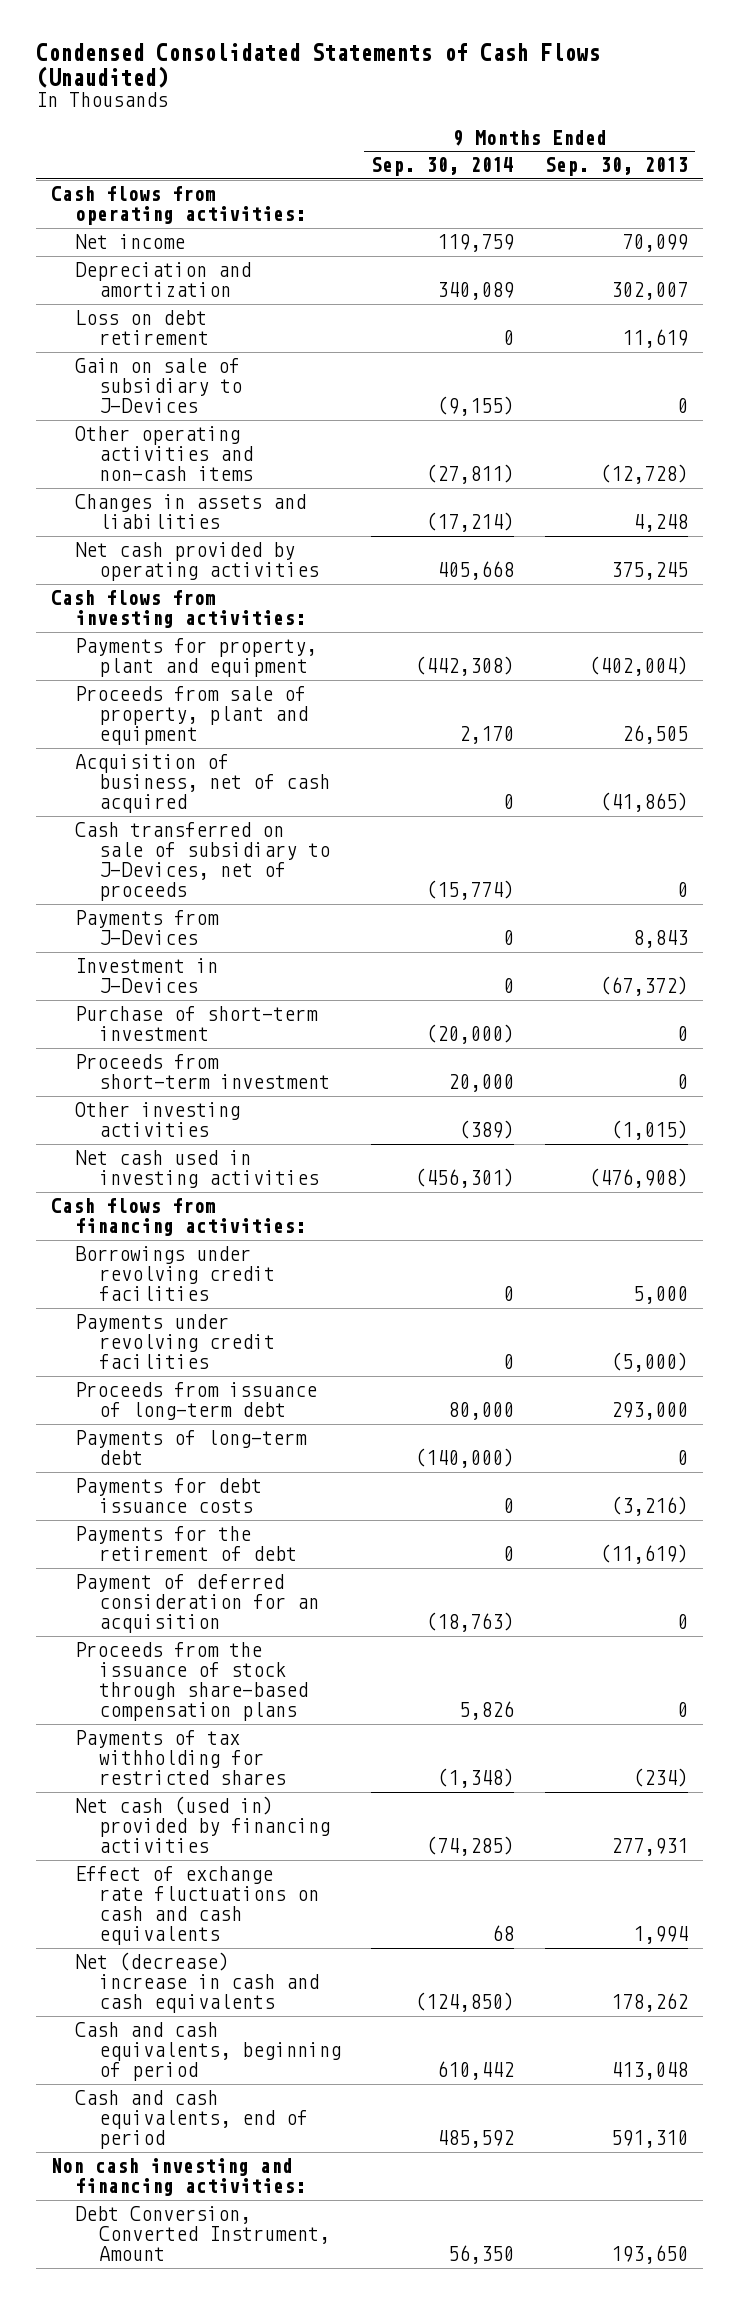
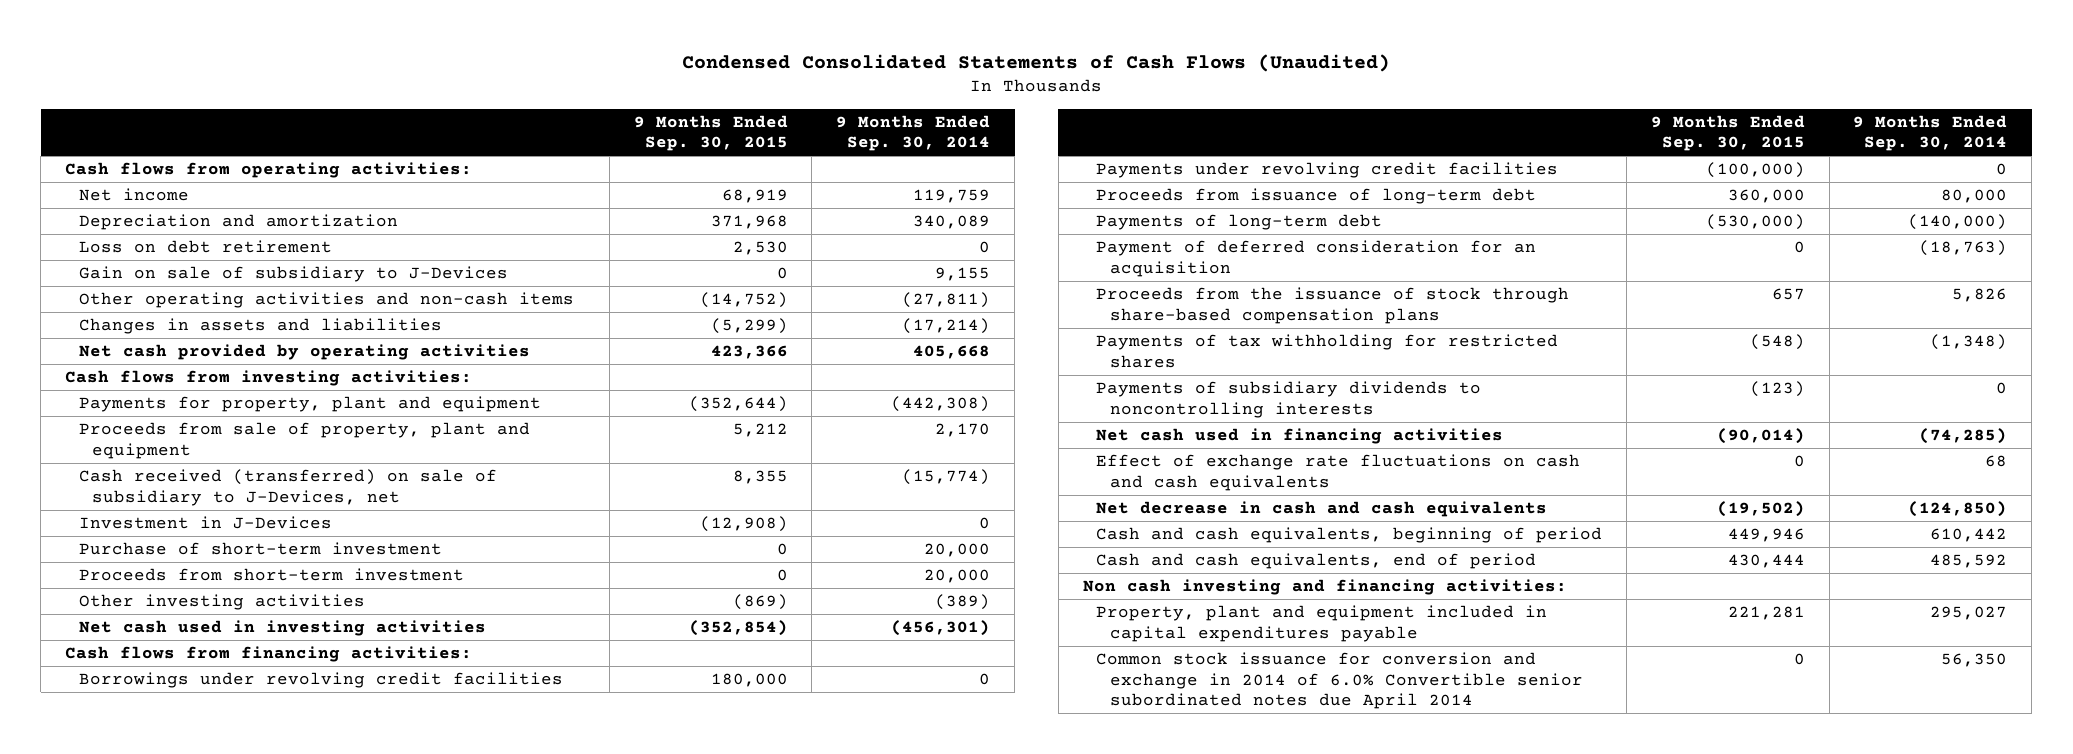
- | 9 Months Ended Sep. 30, 2014 | 9 Months Ended Sep. 30, 2013
+ | 9 Months Ended Sep. 30, 2015 | 9 Months Ended Sep. 30, 2014
- Gain on sale of subsidiary to J-Devices | (9,155) | 0
+ Gain on sale of subsidiary to J-Devices | 0 | 9,155
- Acquisition of business, net of cash acquired | 0 | (41,865)
- Cash transferred on sale of subsidiary to J-Devices, net of proceeds | (15,774) | 0
- Payments from J-Devices | 0 | 8,843
+ Cash received (transferred) on sale of subsidiary to J-Devices, net | 8,355 | (15,774)
- Purchase of short-term investment | (20,000) | 0
+ Purchase of short-term investment | 0 | 20,000
- Payments for debt issuance costs | 0 | (3,216)
- Payments for the retirement of debt | 0 | (11,619)
- Net cash (used in) provided by financing activities | (74,285) | 277,931
+ Payments of subsidiary dividends to noncontrolling interests | (123) | 0
+ Net cash used in financing activities | (90,014) | (74,285)
- Net (decrease) increase in cash and cash equivalents | (124,850) | 178,262
+ Net decrease in cash and cash equivalents | (19,502) | (124,850)
- Debt Conversion, Converted Instrument, Amount | 56,350 | 193,650
+ Property, plant and equipment included in capital expenditures payable | 221,281 | 295,027
+ Common stock issuance for conversion and exchange in 2014 of 6.0% Convertible senior subordinated notes due April 2014 | 0 | 56,350

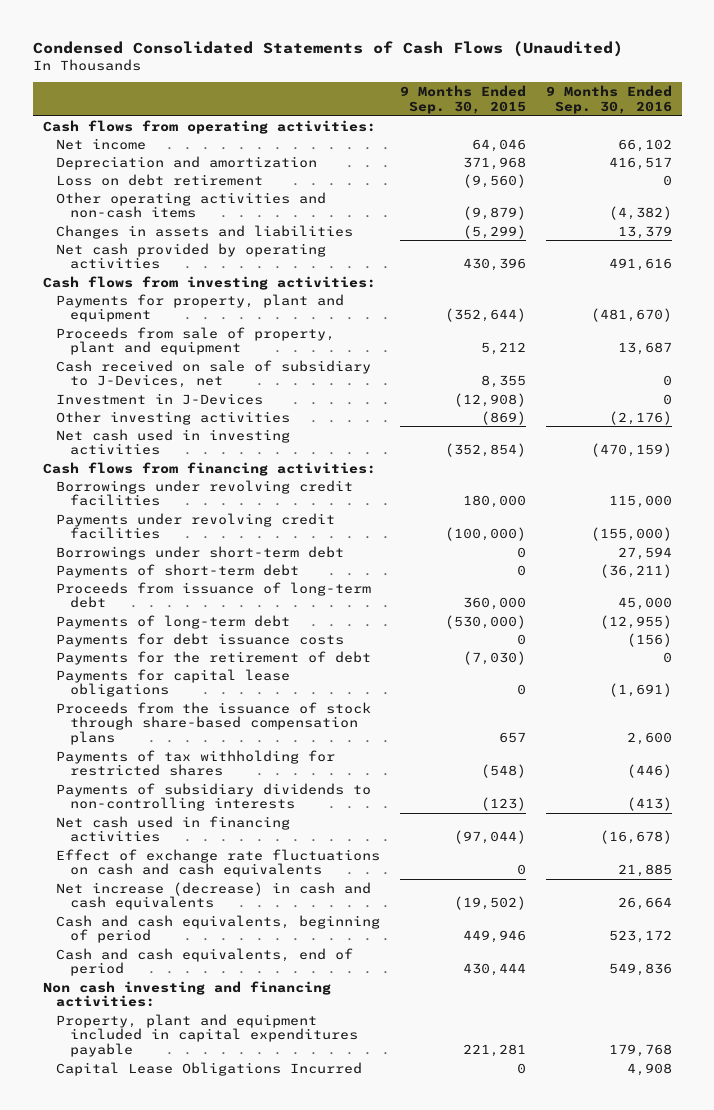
- | 9 Months Ended Sep. 30, 2015 | 9 Months Ended Sep. 30, 2014
+ | 9 Months Ended Sep. 30, 2015 | 9 Months Ended Sep. 30, 2016
- Net income | 68,919 | 119,759
+ Net income | 64,046 | 66,102
- Loss on debt retirement | 2,530 | 0
- Gain on sale of subsidiary to J-Devices | 0 | 9,155
- Other operating activities and non-cash items | (14,752) | (27,811)
+ Loss on debt retirement | (9,560) | 0
+ Other operating activities and non-cash items | (9,879) | (4,382)
- Net cash provided by operating activities | 423,366 | 405,668
+ Net cash provided by operating activities | 430,396 | 491,616
- Cash received (transferred) on sale of subsidiary to J-Devices, net | 8,355 | (15,774)
+ Cash received on sale of subsidiary to J-Devices, net | 8,355 | 0
- Purchase of short-term investment | 0 | 20,000
- Proceeds from short-term investment | 0 | 20,000
+ Borrowings under short-term debt | 0 | 27,594
+ Payments of short-term debt | 0 | (36,211)
- Payment of deferred consideration for an acquisition | 0 | (18,763)
+ Payments for debt issuance costs | 0 | (156)
+ Payments for the retirement of debt | (7,030) | 0
+ Payments for capital lease obligations | 0 | (1,691)
- Payments of subsidiary dividends to noncontrolling interests | (123) | 0
- Net cash used in financing activities | (90,014) | (74,285)
+ Payments of subsidiary dividends to non-controlling interests | (123) | (413)
+ Net cash used in financing activities | (97,044) | (16,678)
- Net decrease in cash and cash equivalents | (19,502) | (124,850)
+ Net increase (decrease) in cash and cash equivalents | (19,502) | 26,664
- Common stock issuance for conversion and exchange in 2014 of 6.0% Convertible senior subordinated notes due April 2014 | 0 | 56,350
+ Capital Lease Obligations Incurred | 0 | 4,908

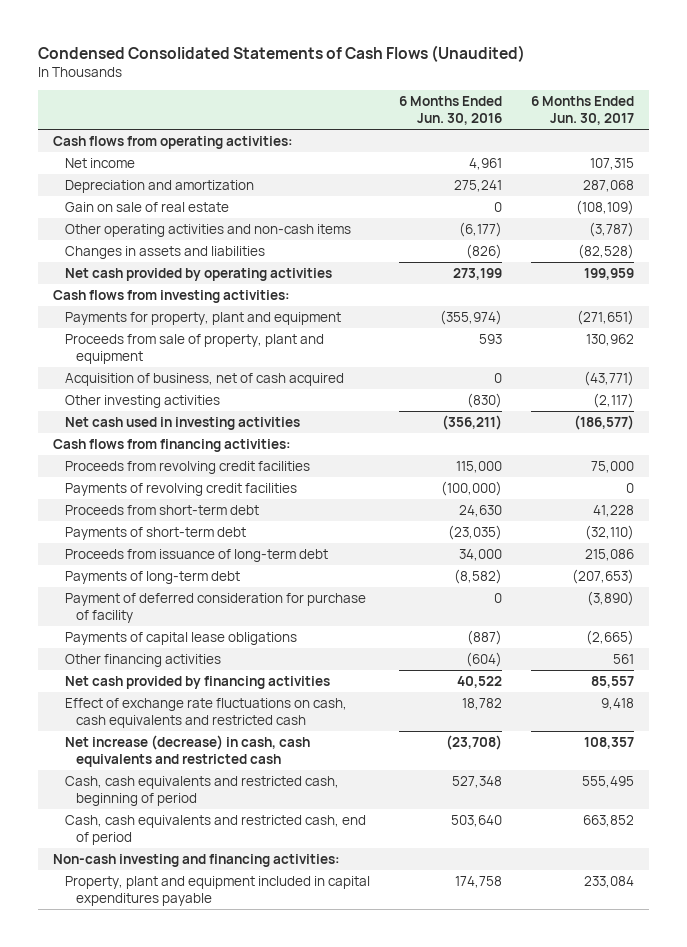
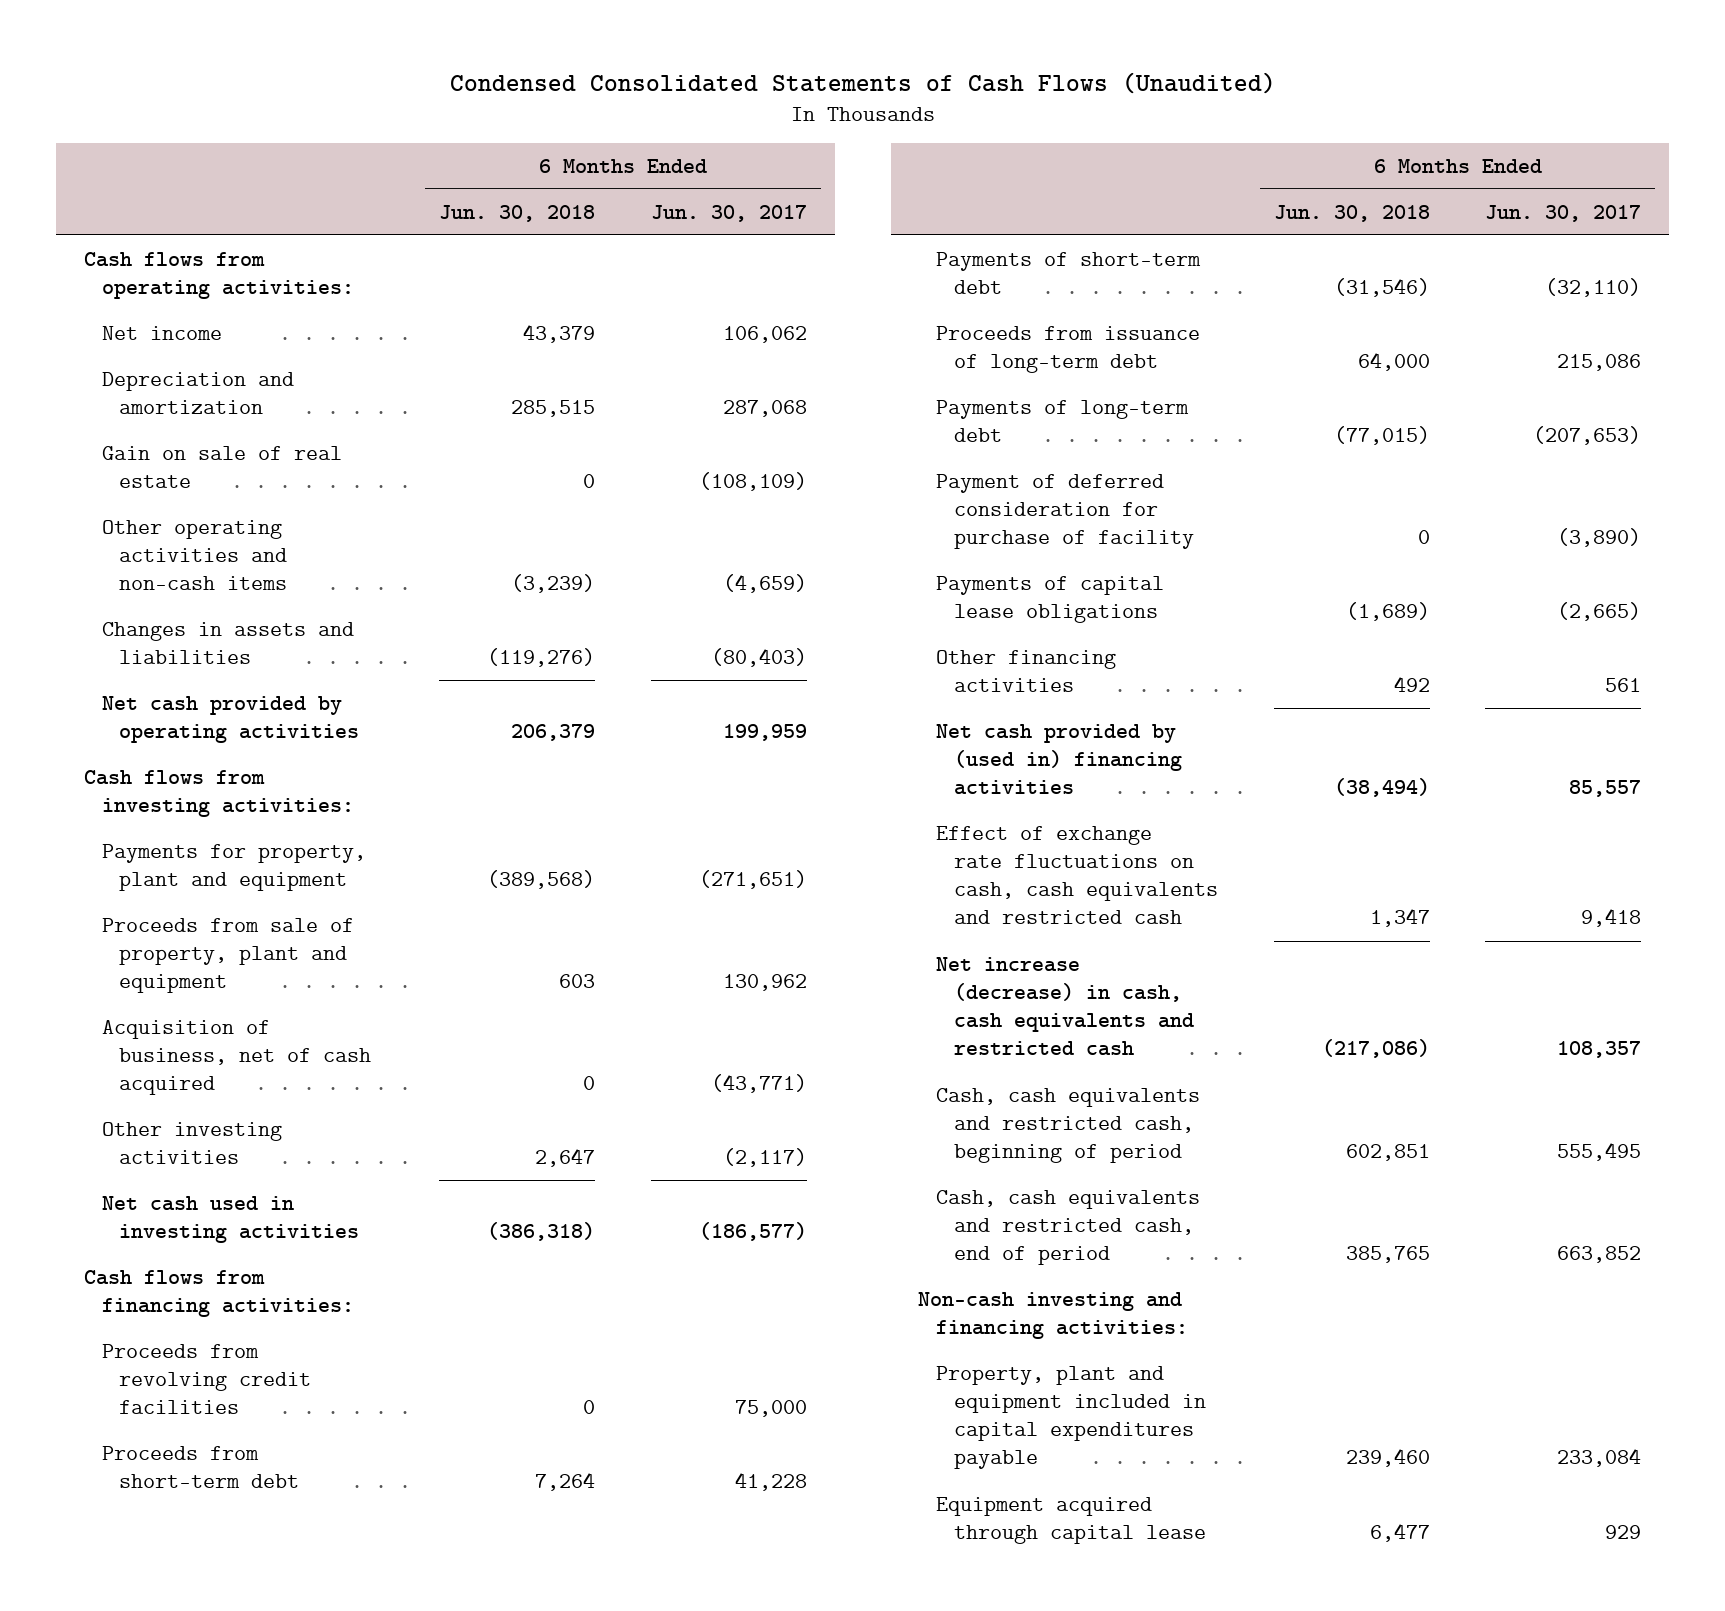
- | 6 Months Ended Jun. 30, 2016 | 6 Months Ended Jun. 30, 2017
+ | 6 Months Ended Jun. 30, 2018 | 6 Months Ended Jun. 30, 2017
- Net income | 4,961 | 107,315
+ Net income | 43,379 | 106,062
- Other operating activities and non-cash items | (6,177) | (3,787)
- Changes in assets and liabilities | (826) | (82,528)
+ Other operating activities and non-cash items | (3,239) | (4,659)
+ Changes in assets and liabilities | (119,276) | (80,403)
- Payments of revolving credit facilities | (100,000) | 0
- Net cash provided by financing activities | 40,522 | 85,557
+ Net cash provided by (used in) financing activities | (38,494) | 85,557
+ Equipment acquired through capital lease | 6,477 | 929

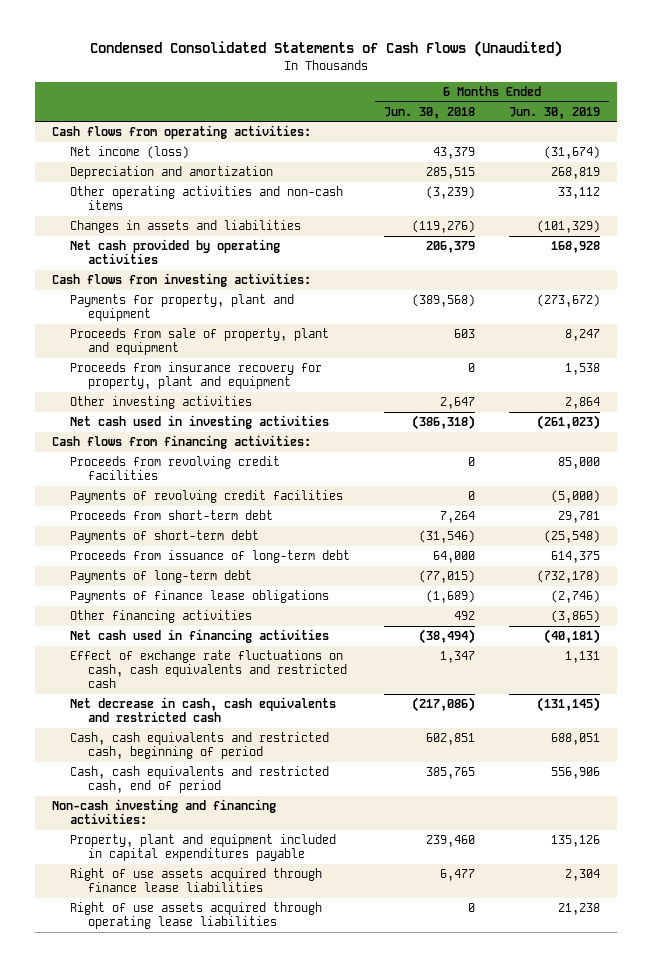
- | 6 Months Ended Jun. 30, 2018 | 6 Months Ended Jun. 30, 2017
+ | 6 Months Ended Jun. 30, 2018 | 6 Months Ended Jun. 30, 2019
- Net income | 43,379 | 106,062
+ Net income (loss) | 43,379 | (31,674)
- Gain on sale of real estate | 0 | (108,109)
- Acquisition of business, net of cash acquired | 0 | (43,771)
+ Proceeds from insurance recovery for property, plant and equipment | 0 | 1,538
+ Payments of revolving credit facilities | 0 | (5,000)
- Payment of deferred consideration for purchase of facility | 0 | (3,890)
- Payments of capital lease obligations | (1,689) | (2,665)
+ Payments of finance lease obligations | (1,689) | (2,746)
- Net cash provided by (used in) financing activities | (38,494) | 85,557
+ Net cash used in financing activities | (38,494) | (40,181)
- Net increase (decrease) in cash, cash equivalents and restricted cash | (217,086) | 108,357
+ Net decrease in cash, cash equivalents and restricted cash | (217,086) | (131,145)
- Equipment acquired through capital lease | 6,477 | 929
+ Right of use assets acquired through finance lease liabilities | 6,477 | 2,304
+ Right of use assets acquired through operating lease liabilities | 0 | 21,238

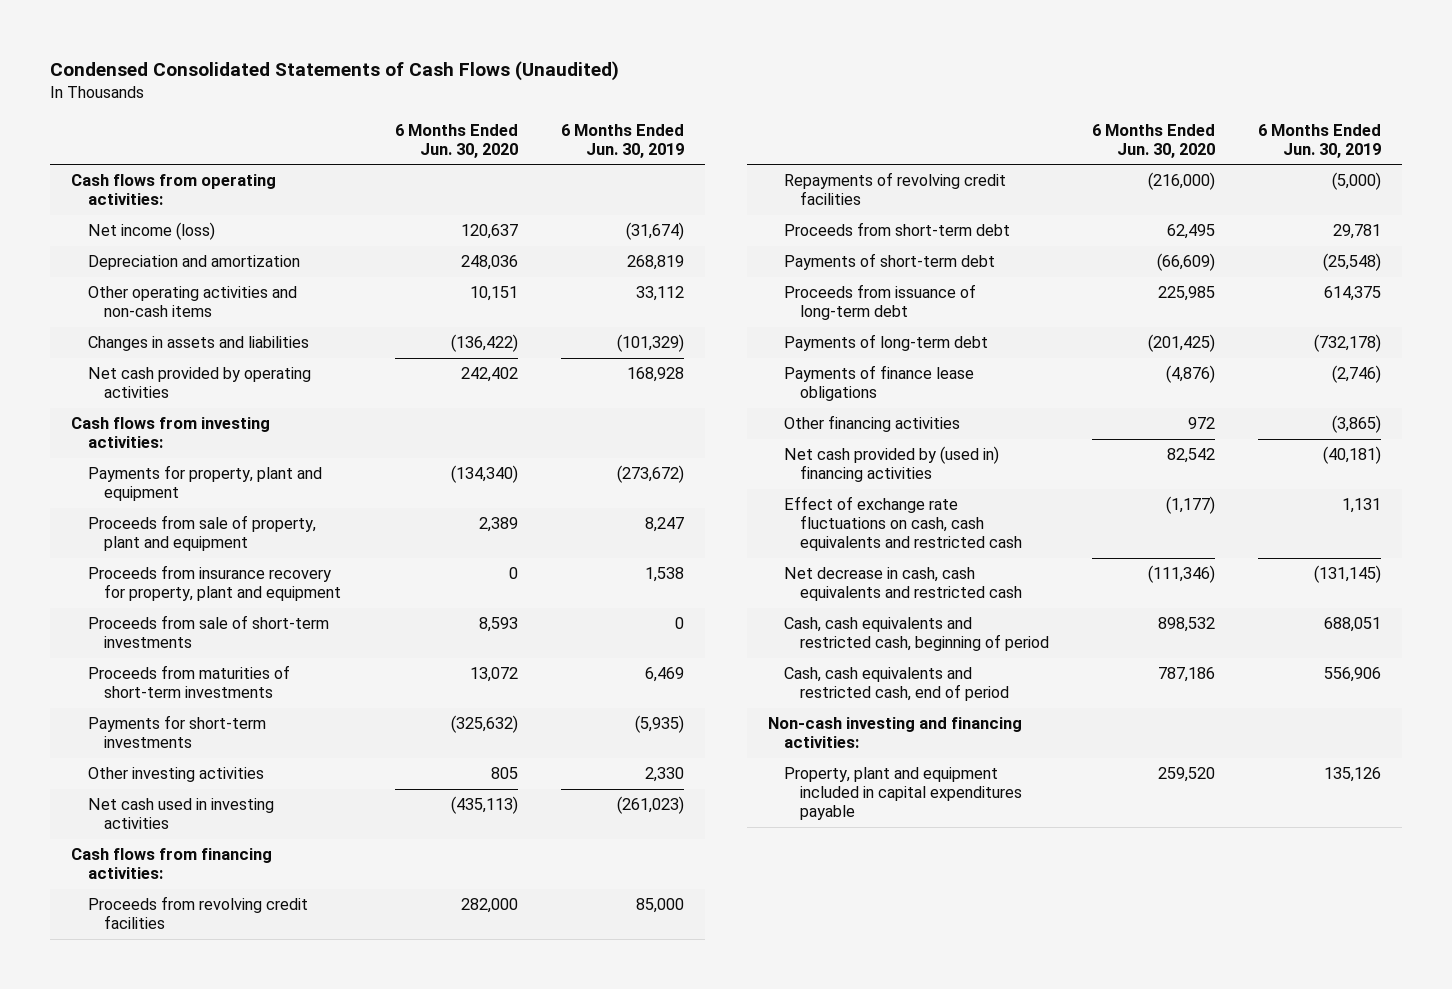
- | 6 Months Ended Jun. 30, 2018 | 6 Months Ended Jun. 30, 2019
+ | 6 Months Ended Jun. 30, 2020 | 6 Months Ended Jun. 30, 2019
- Other investing activities | 2,647 | 2,864
+ Proceeds from sale of short-term investments | 8,593 | 0
+ Proceeds from maturities of short-term investments | 13,072 | 6,469
+ Payments for short-term investments | (325,632) | (5,935)
+ Other investing activities | 805 | 2,330
- Payments of revolving credit facilities | 0 | (5,000)
+ Repayments of revolving credit facilities | (216,000) | (5,000)
- Net cash used in financing activities | (38,494) | (40,181)
+ Net cash provided by (used in) financing activities | 82,542 | (40,181)
- Right of use assets acquired through finance lease liabilities | 6,477 | 2,304
- Right of use assets acquired through operating lease liabilities | 0 | 21,238

